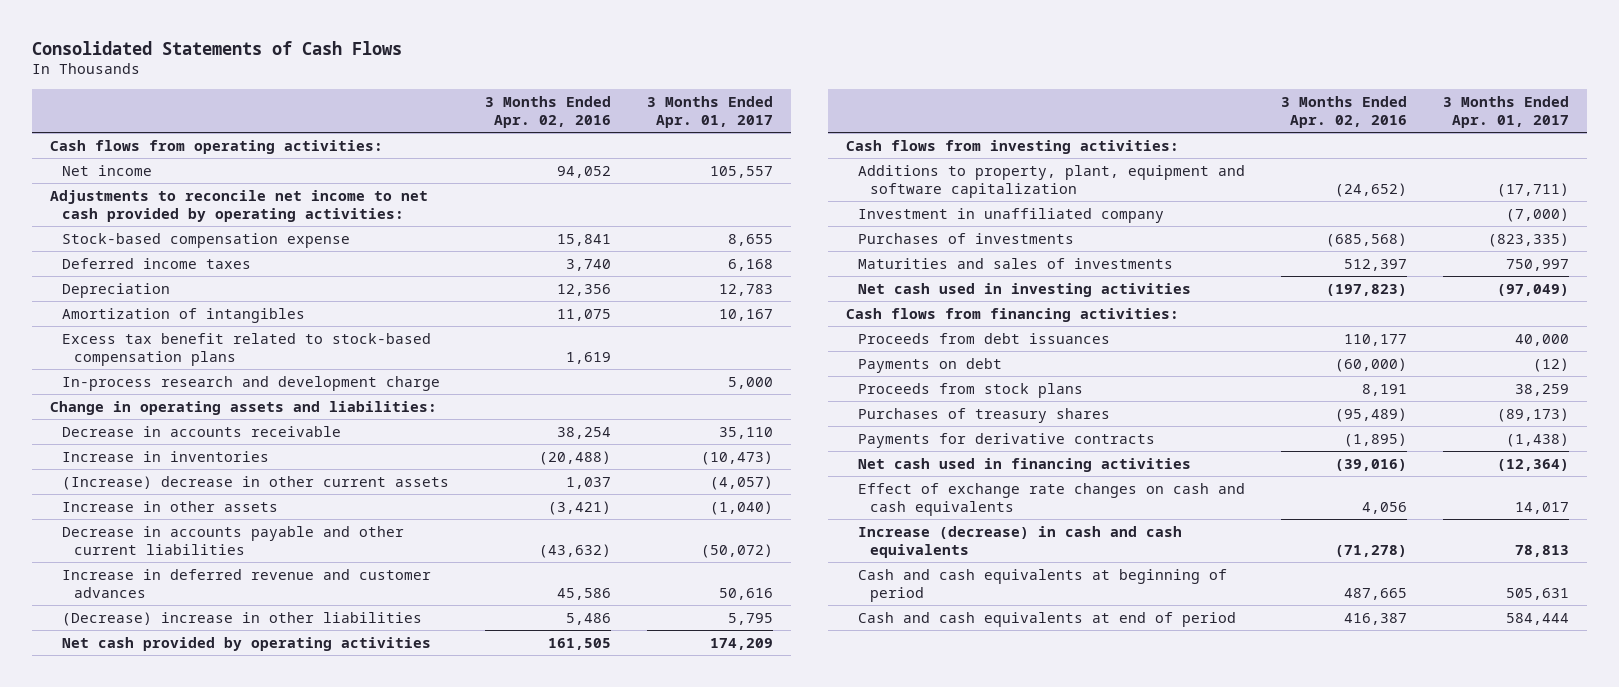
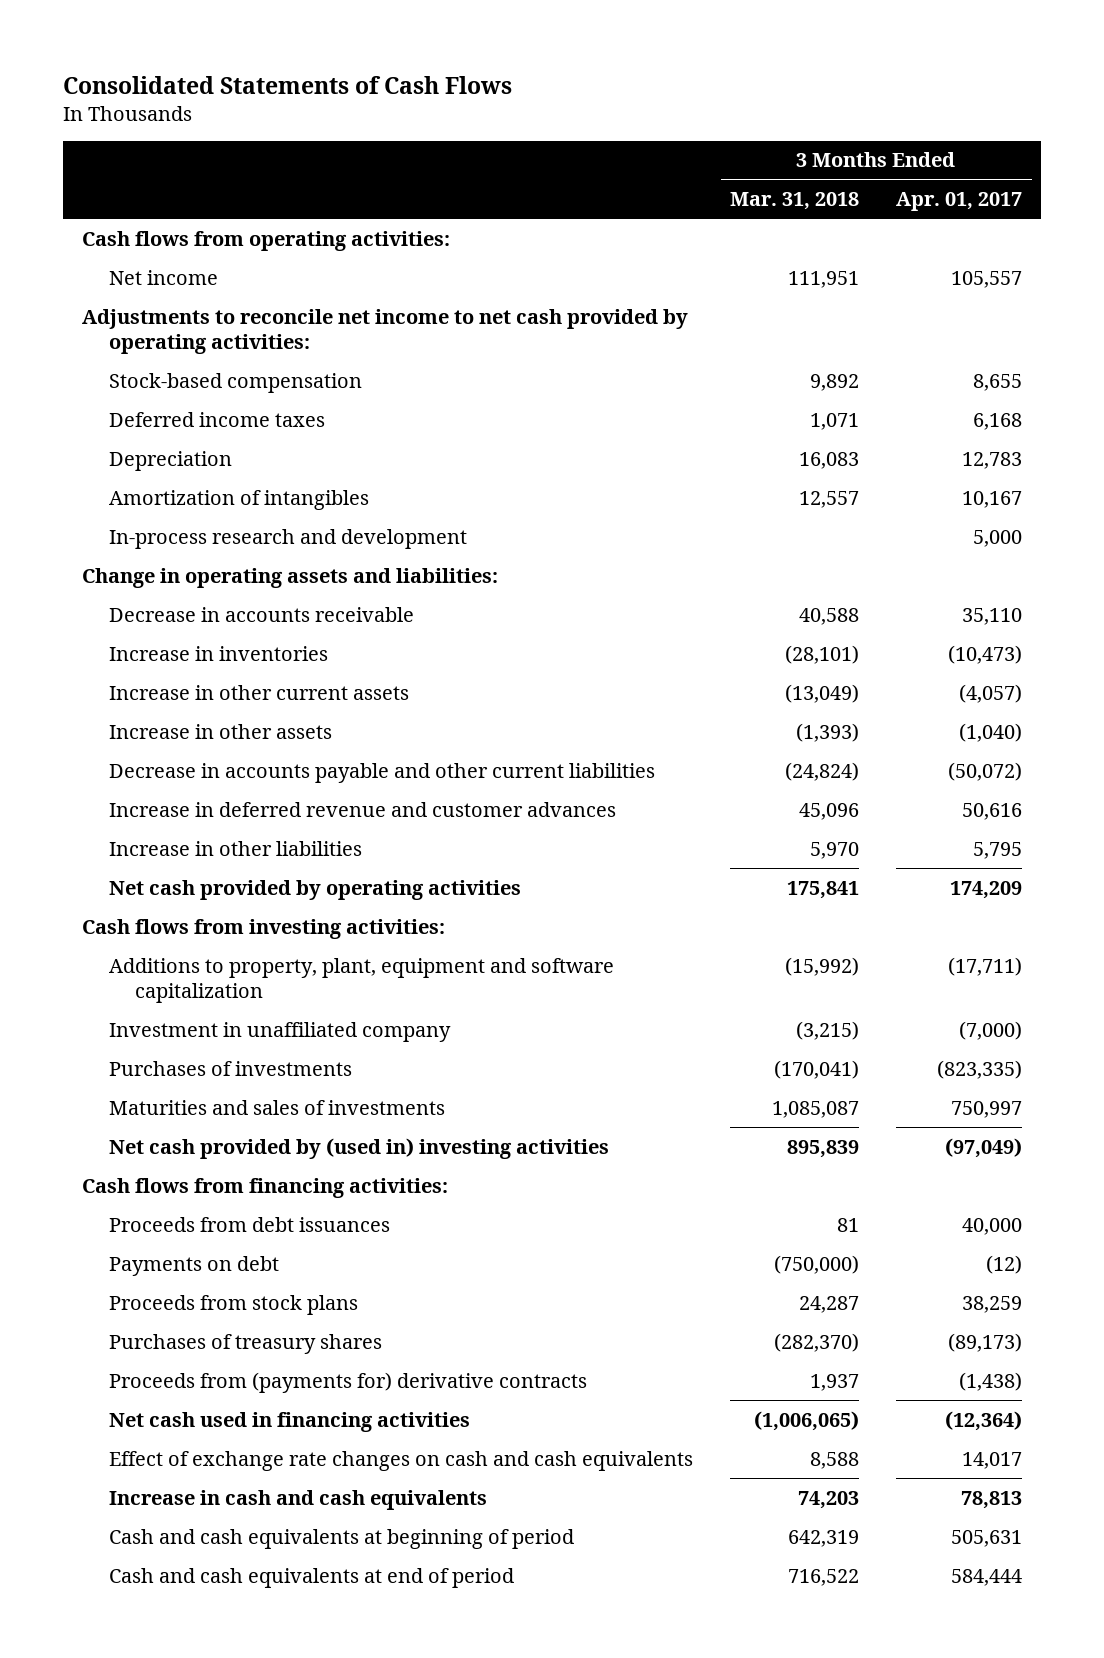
- | 3 Months Ended Apr. 02, 2016 | 3 Months Ended Apr. 01, 2017
+ | 3 Months Ended Mar. 31, 2018 | 3 Months Ended Apr. 01, 2017
- Stock-based compensation expense | 15,841 | 8,655
+ Stock-based compensation | 9,892 | 8,655
- Excess tax benefit related to stock-based compensation plans | 1,619 |
- In-process research and development charge | | 5,000
+ In-process research and development | | 5,000
- (Increase) decrease in other current assets | 1,037 | (4,057)
+ Increase in other current assets | (13,049) | (4,057)
- (Decrease) increase in other liabilities | 5,486 | 5,795
+ Increase in other liabilities | 5,970 | 5,795
- Net cash used in investing activities | (197,823) | (97,049)
+ Net cash provided by (used in) investing activities | 895,839 | (97,049)
- Payments for derivative contracts | (1,895) | (1,438)
+ Proceeds from (payments for) derivative contracts | 1,937 | (1,438)
- Increase (decrease) in cash and cash equivalents | (71,278) | 78,813
+ Increase in cash and cash equivalents | 74,203 | 78,813

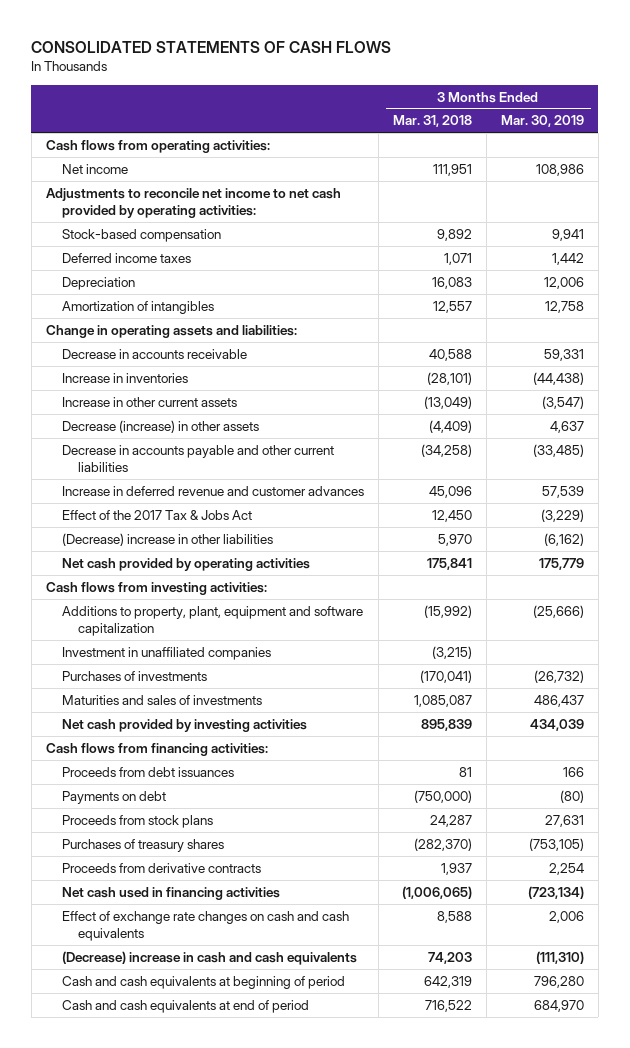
- Consolidated Statements of Cash Flows
+ CONSOLIDATED STATEMENTS OF CASH FLOWS
- | 3 Months Ended Mar. 31, 2018 | 3 Months Ended Apr. 01, 2017
+ | 3 Months Ended Mar. 31, 2018 | 3 Months Ended Mar. 30, 2019
- In-process research and development | | 5,000
- Increase in other assets | (1,393) | (1,040)
- Decrease in accounts payable and other current liabilities | (24,824) | (50,072)
+ Decrease (increase) in other assets | (4,409) | 4,637
+ Decrease in accounts payable and other current liabilities | (34,258) | (33,485)
- Increase in other liabilities | 5,970 | 5,795
+ Effect of the 2017 Tax & Jobs Act | 12,450 | (3,229)
+ (Decrease) increase in other liabilities | 5,970 | (6,162)
- Investment in unaffiliated company | (3,215) | (7,000)
+ Investment in unaffiliated companies | (3,215) |
- Net cash provided by (used in) investing activities | 895,839 | (97,049)
+ Net cash provided by investing activities | 895,839 | 434,039
- Proceeds from (payments for) derivative contracts | 1,937 | (1,438)
+ Proceeds from derivative contracts | 1,937 | 2,254
- Increase in cash and cash equivalents | 74,203 | 78,813
+ (Decrease) increase in cash and cash equivalents | 74,203 | (111,310)

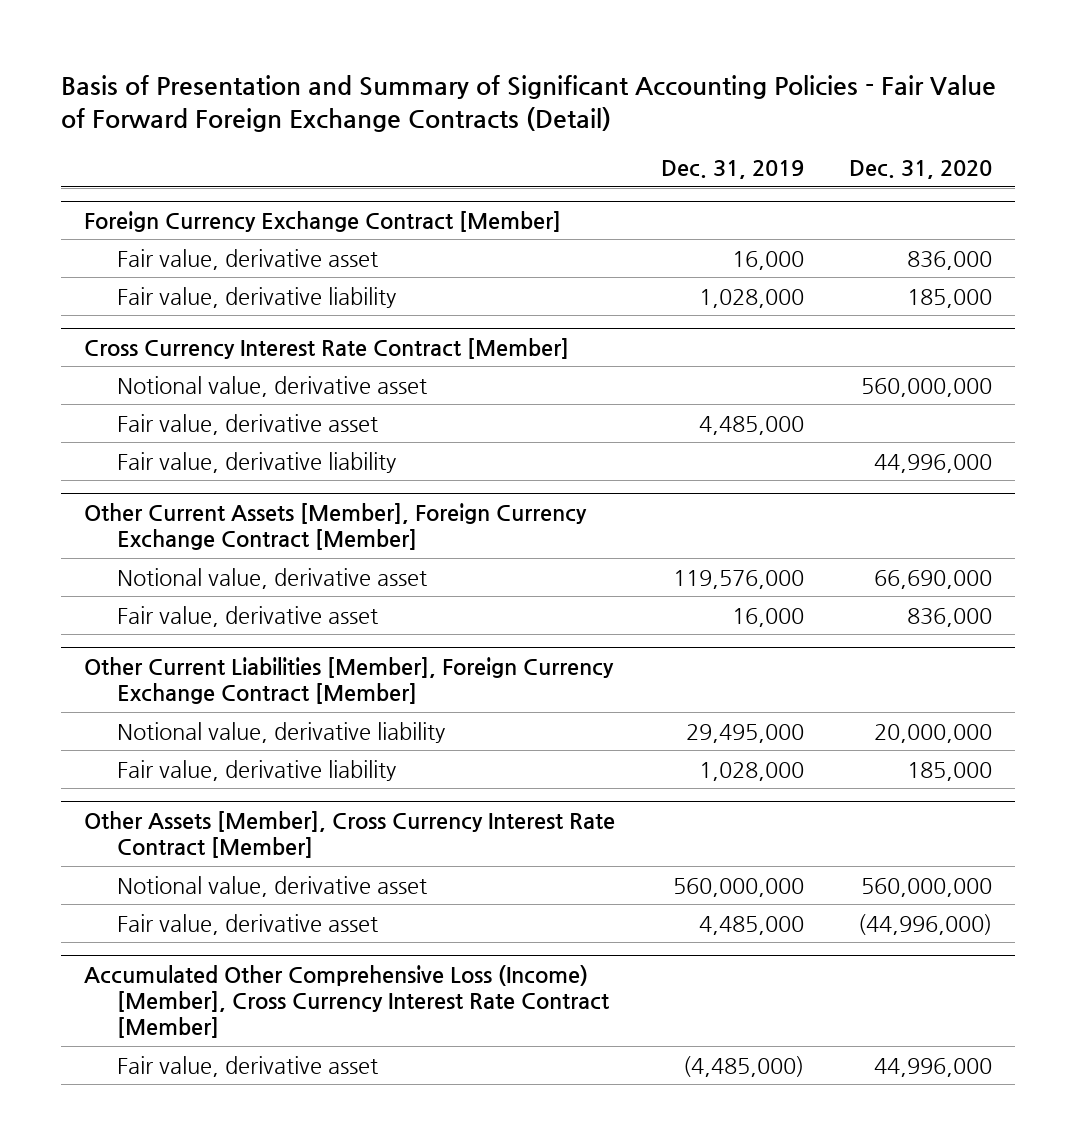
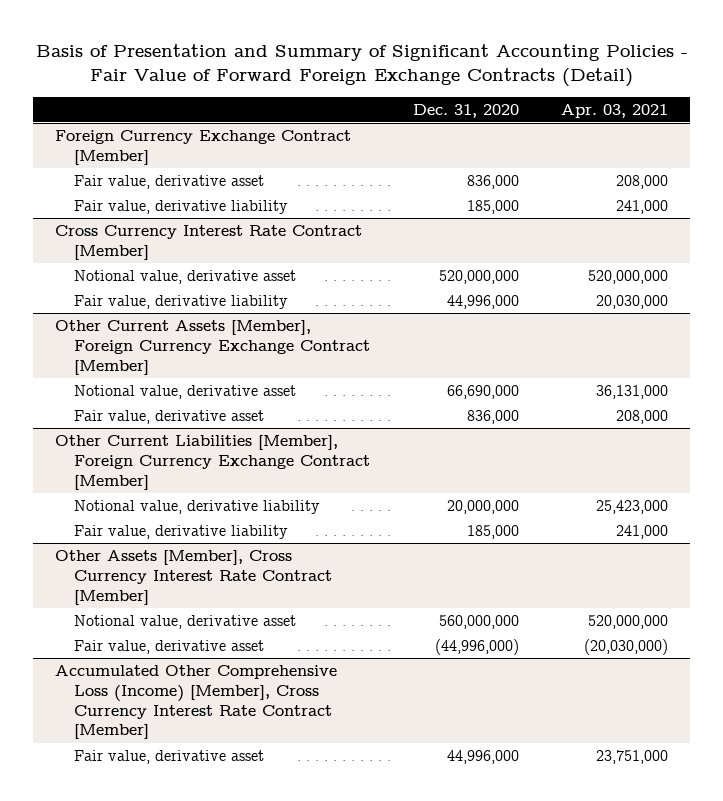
- | Dec. 31, 2019 | Dec. 31, 2020
+ | Dec. 31, 2020 | Apr. 03, 2021
@ Cross Currency Interest Rate Contract [Member]
- Notional value, derivative asset | | 560,000,000
- Fair value, derivative asset | 4,485,000 |
+ Notional value, derivative asset | 520,000,000 | 520,000,000

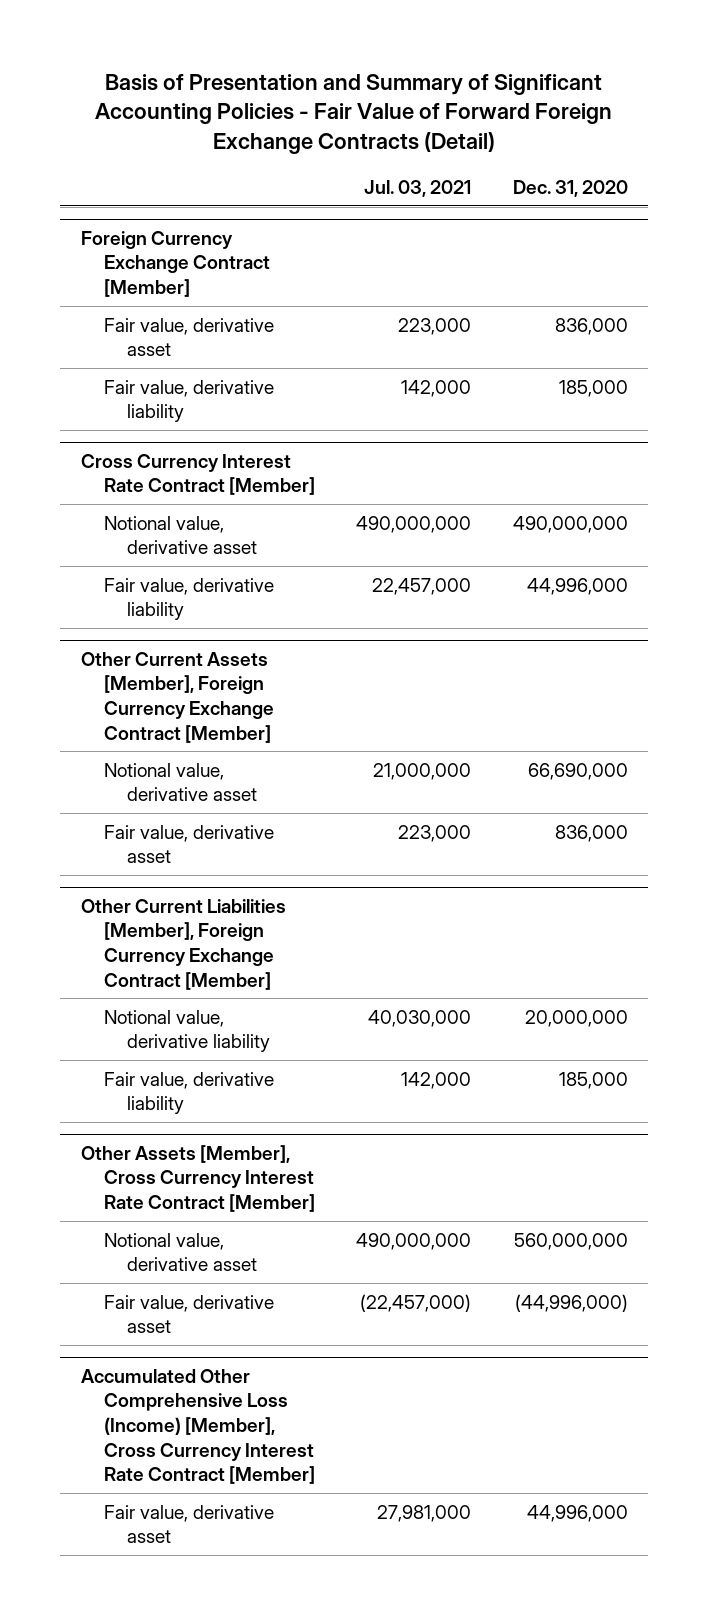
- | Dec. 31, 2020 | Apr. 03, 2021
+ | Jul. 03, 2021 | Dec. 31, 2020
@ Cross Currency Interest Rate Contract [Member]
- Notional value, derivative asset | 520,000,000 | 520,000,000
+ Notional value, derivative asset | 490,000,000 | 490,000,000

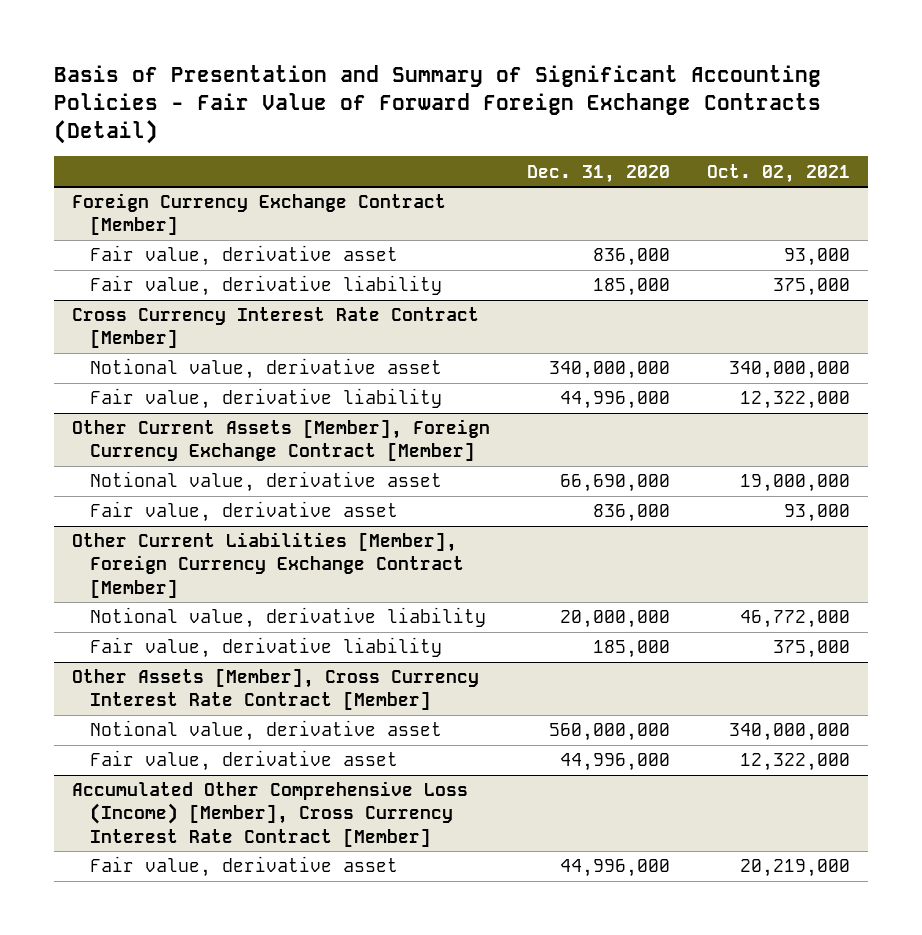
- | Jul. 03, 2021 | Dec. 31, 2020
+ | Dec. 31, 2020 | Oct. 02, 2021
@ Cross Currency Interest Rate Contract [Member]
- Notional value, derivative asset | 490,000,000 | 490,000,000
+ Notional value, derivative asset | 340,000,000 | 340,000,000
@ Other Assets [Member], Cross Currency Interest Rate Contract [Member]
- Fair value, derivative asset | (22,457,000) | (44,996,000)
+ Fair value, derivative asset | 44,996,000 | 12,322,000

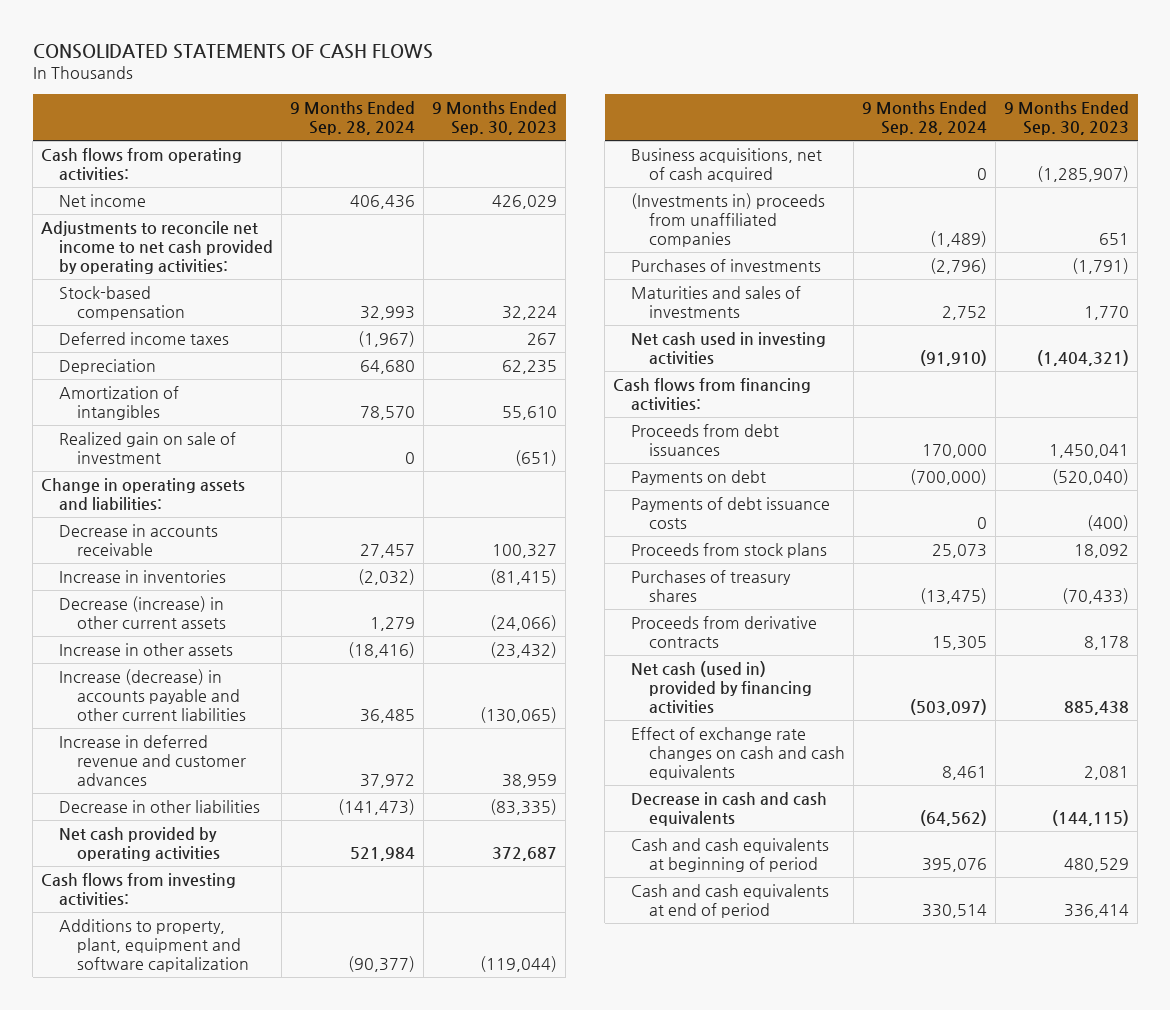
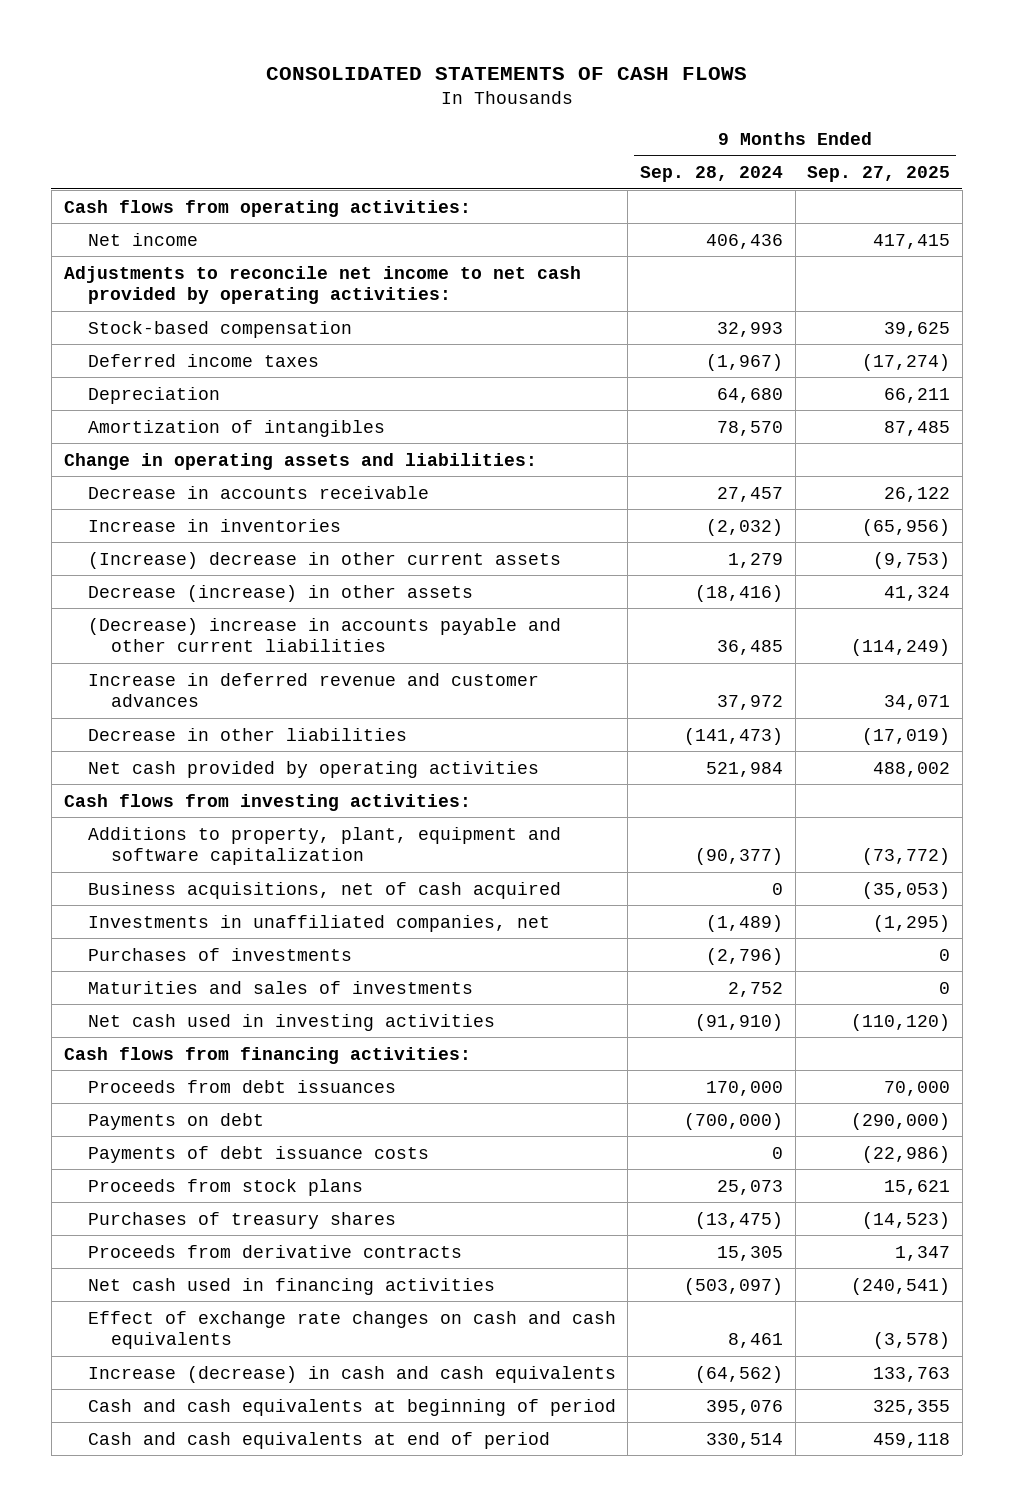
- | 9 Months Ended Sep. 28, 2024 | 9 Months Ended Sep. 30, 2023
+ | 9 Months Ended Sep. 28, 2024 | 9 Months Ended Sep. 27, 2025
- Realized gain on sale of investment | 0 | (651)
- Decrease (increase) in other current assets | 1,279 | (24,066)
- Increase in other assets | (18,416) | (23,432)
- Increase (decrease) in accounts payable and other current liabilities | 36,485 | (130,065)
+ (Increase) decrease in other current assets | 1,279 | (9,753)
+ Decrease (increase) in other assets | (18,416) | 41,324
+ (Decrease) increase in accounts payable and other current liabilities | 36,485 | (114,249)
- (Investments in) proceeds from unaffiliated companies | (1,489) | 651
+ Investments in unaffiliated companies, net | (1,489) | (1,295)
- Net cash (used in) provided by financing activities | (503,097) | 885,438
+ Net cash used in financing activities | (503,097) | (240,541)
- Decrease in cash and cash equivalents | (64,562) | (144,115)
+ Increase (decrease) in cash and cash equivalents | (64,562) | 133,763

